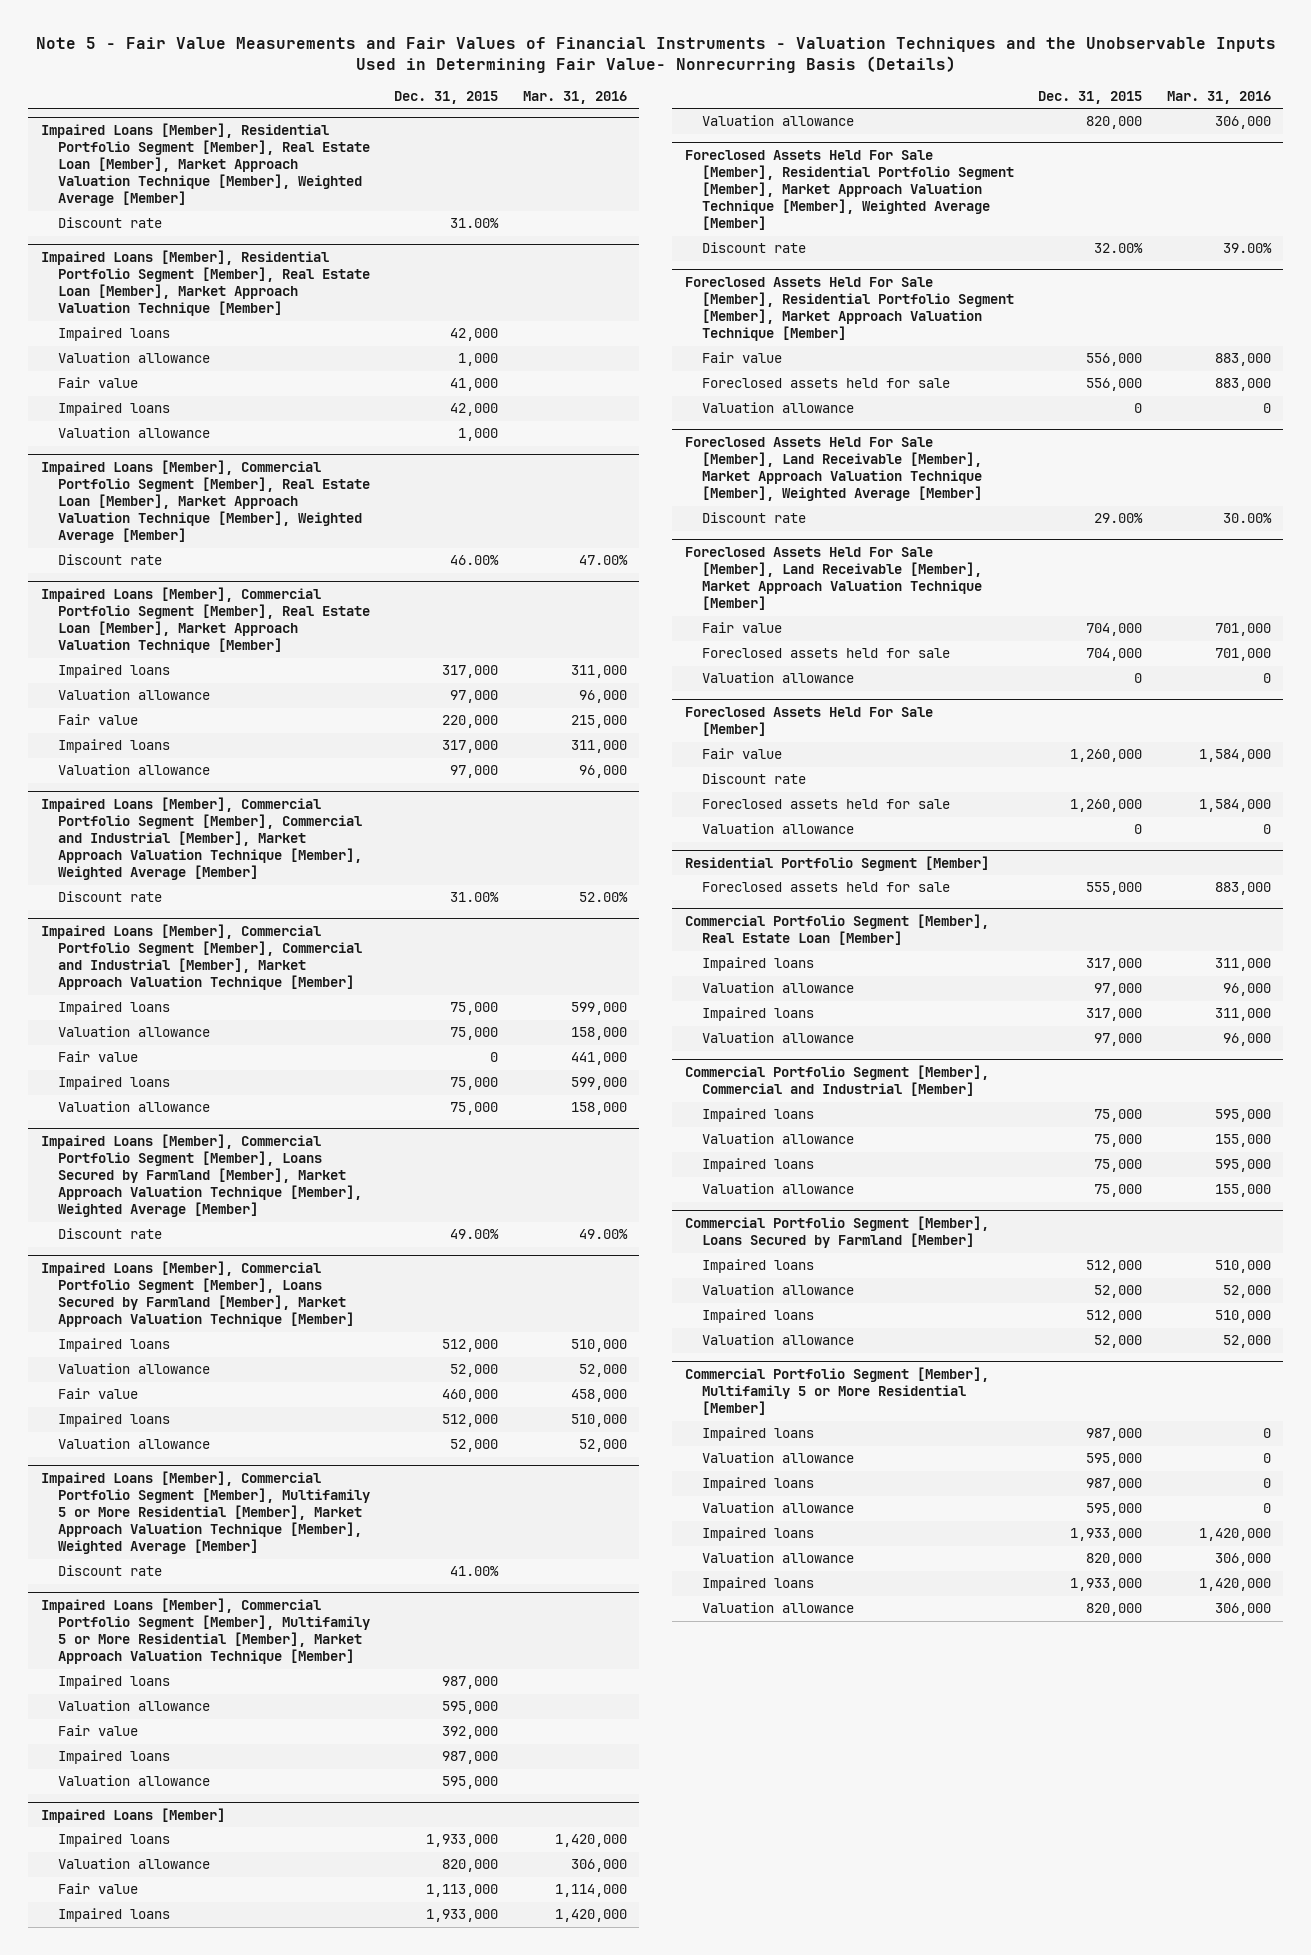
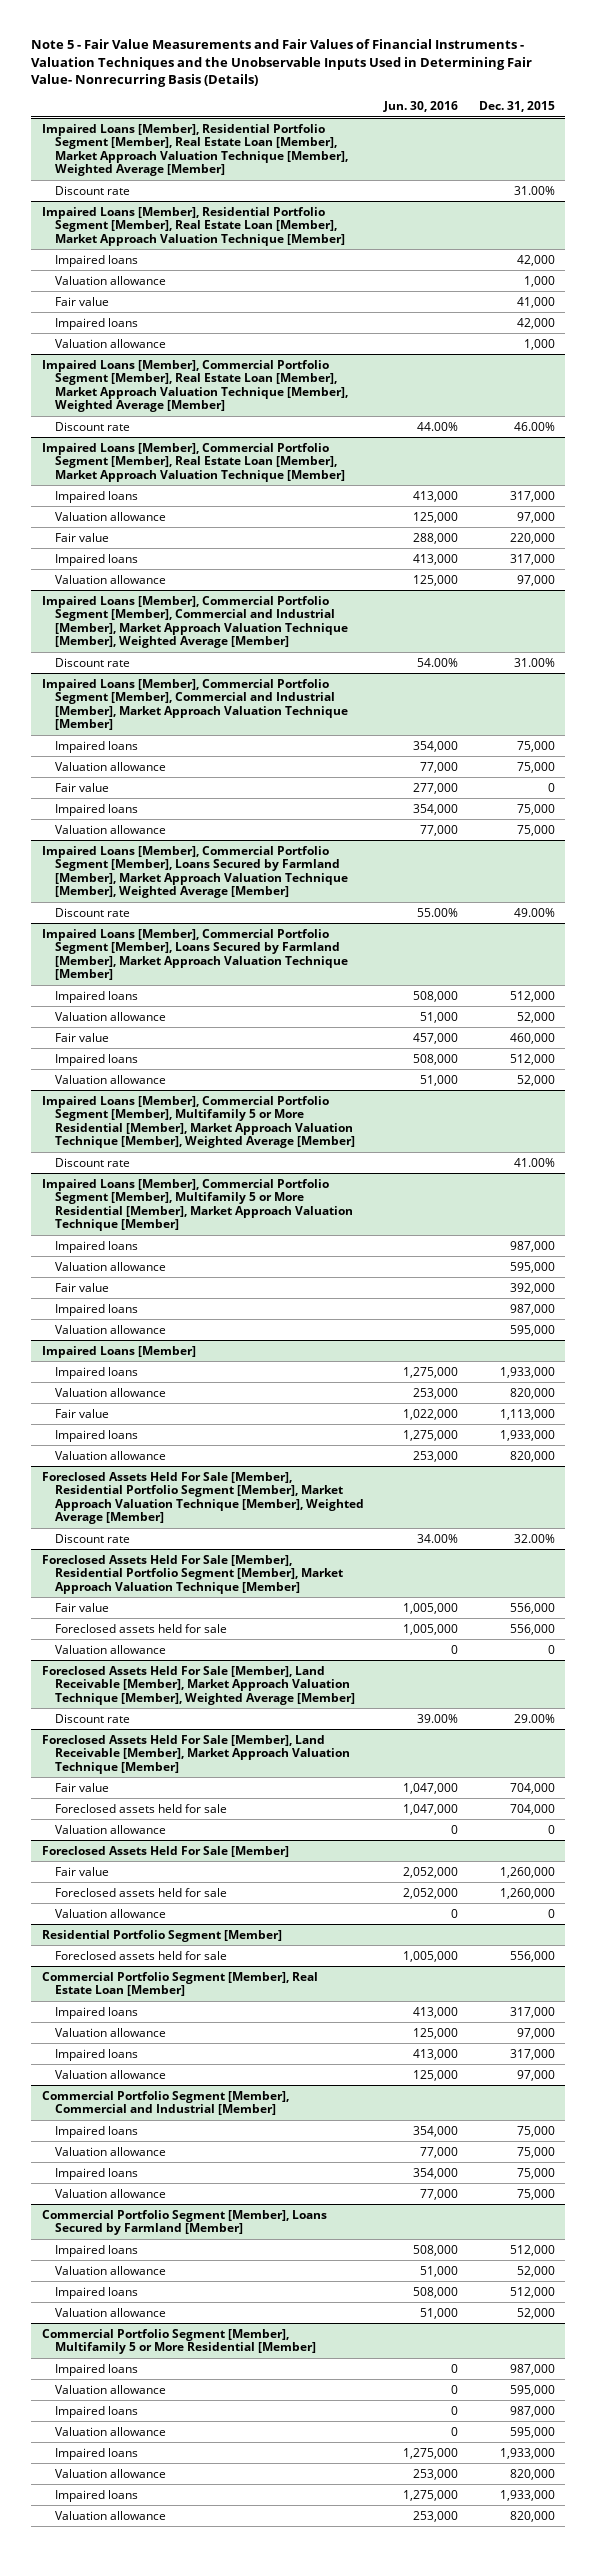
- | Dec. 31, 2015 | Mar. 31, 2016
+ | Jun. 30, 2016 | Dec. 31, 2015
@ Foreclosed Assets Held For Sale [Member]
- Discount rate
@ Residential Portfolio Segment [Member]
- Foreclosed assets held for sale | 555,000 | 883,000
+ Foreclosed assets held for sale | 1,005,000 | 556,000

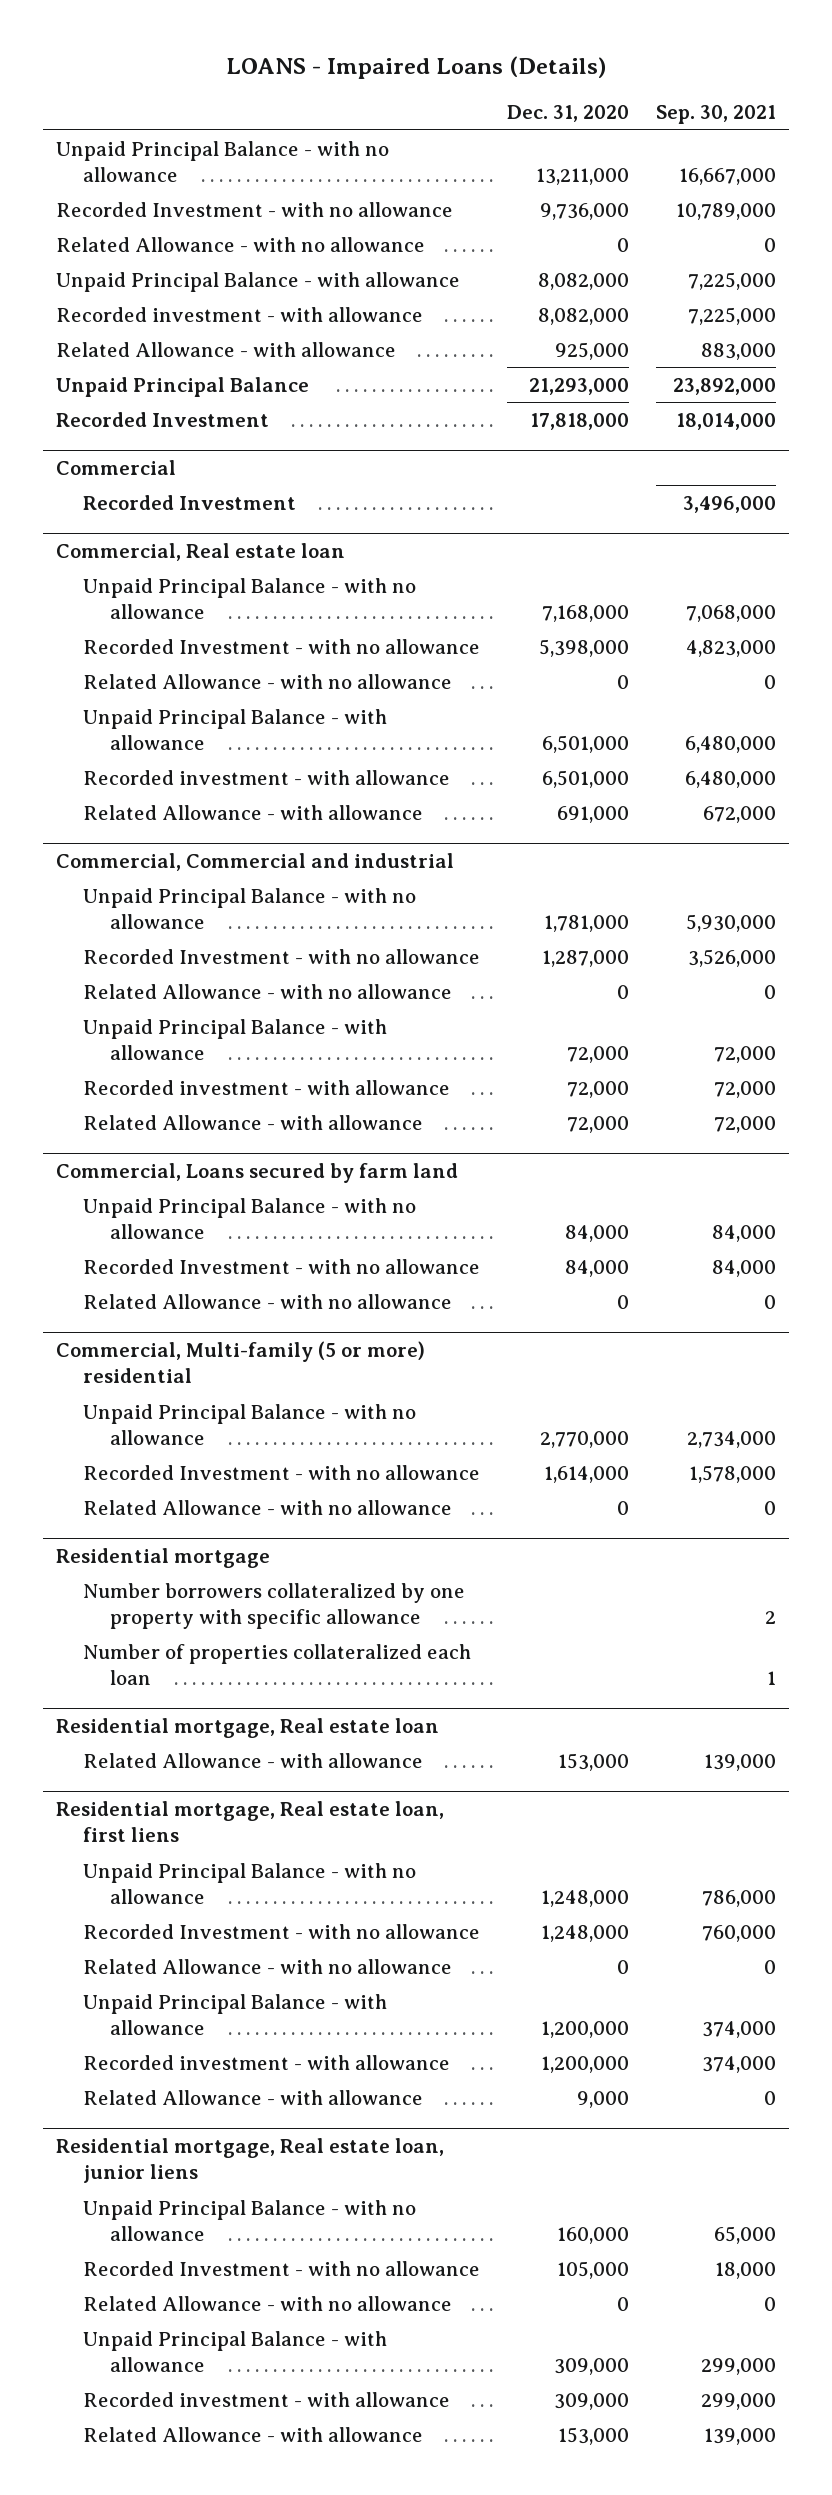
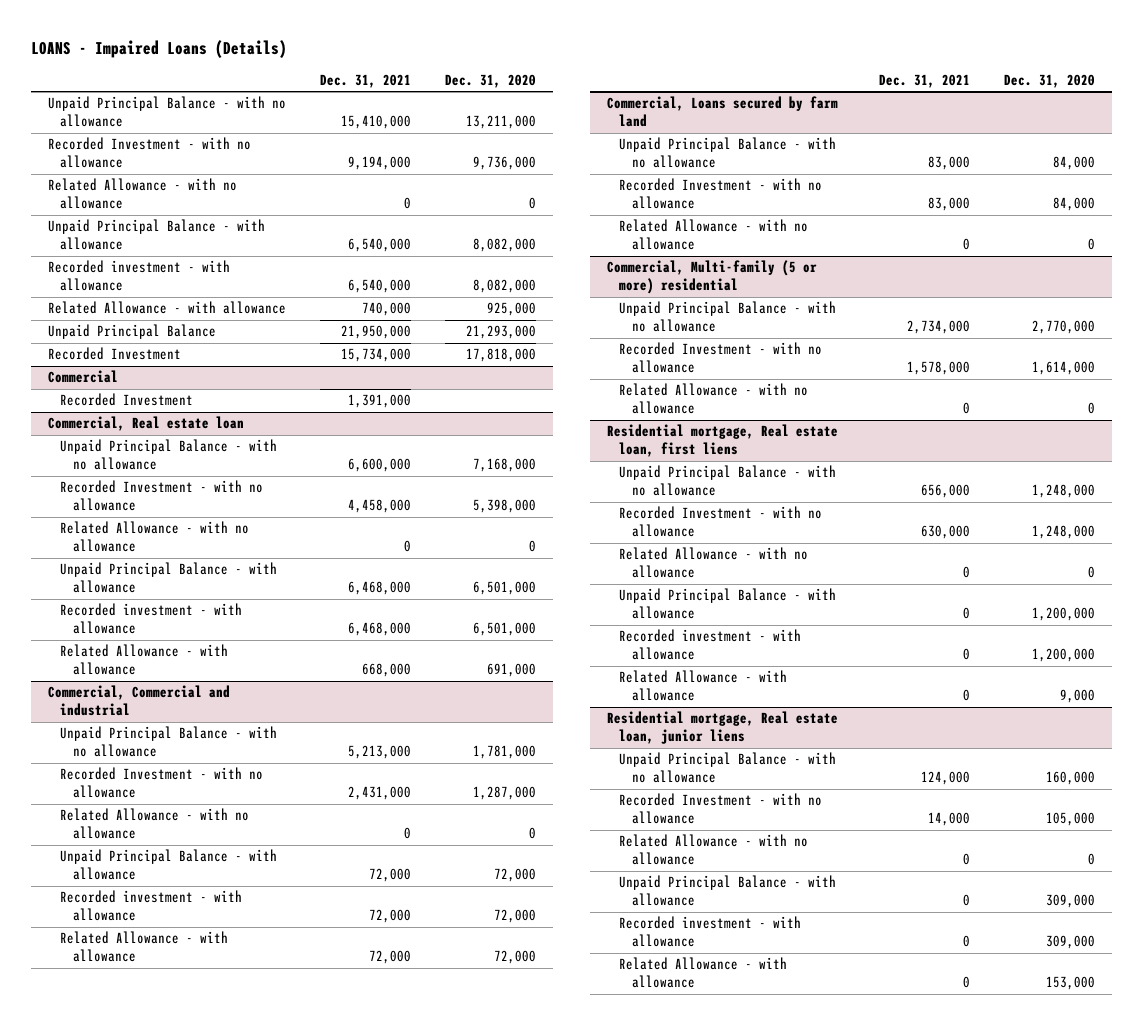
- | Dec. 31, 2020 | Sep. 30, 2021
+ | Dec. 31, 2021 | Dec. 31, 2020
- Residential mortgage
- Number borrowers collateralized by one property with specific allowance | | 2
- Number of properties collateralized each loan | | 1
- Residential mortgage, Real estate loan
- Related Allowance - with allowance | 153,000 | 139,000

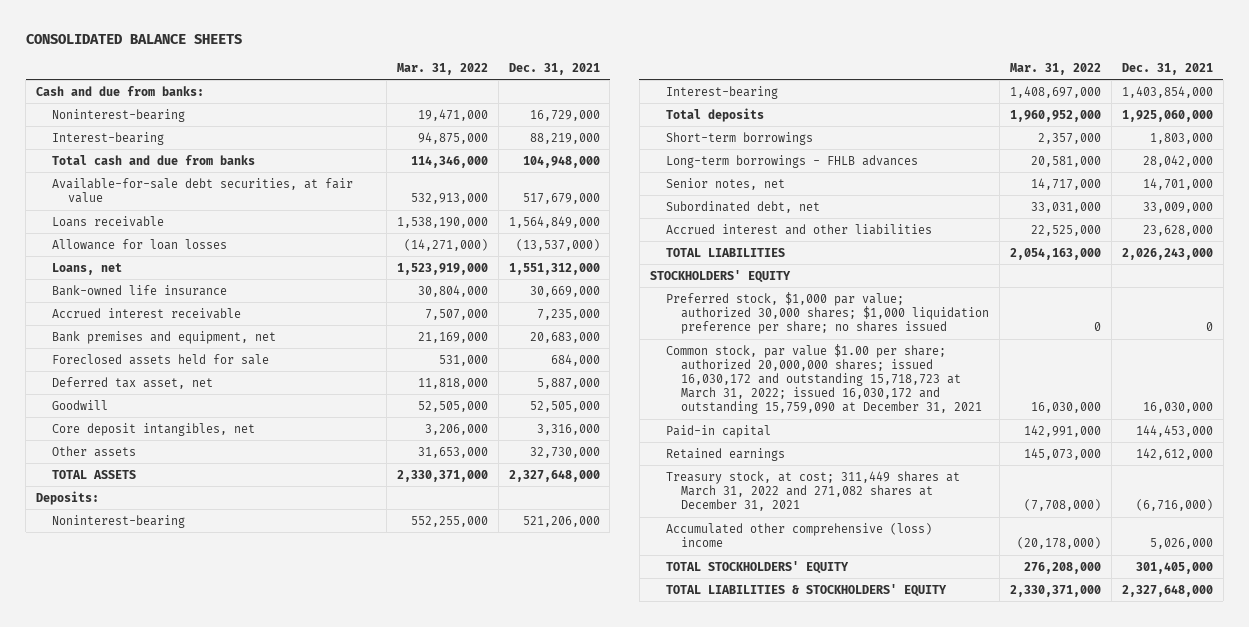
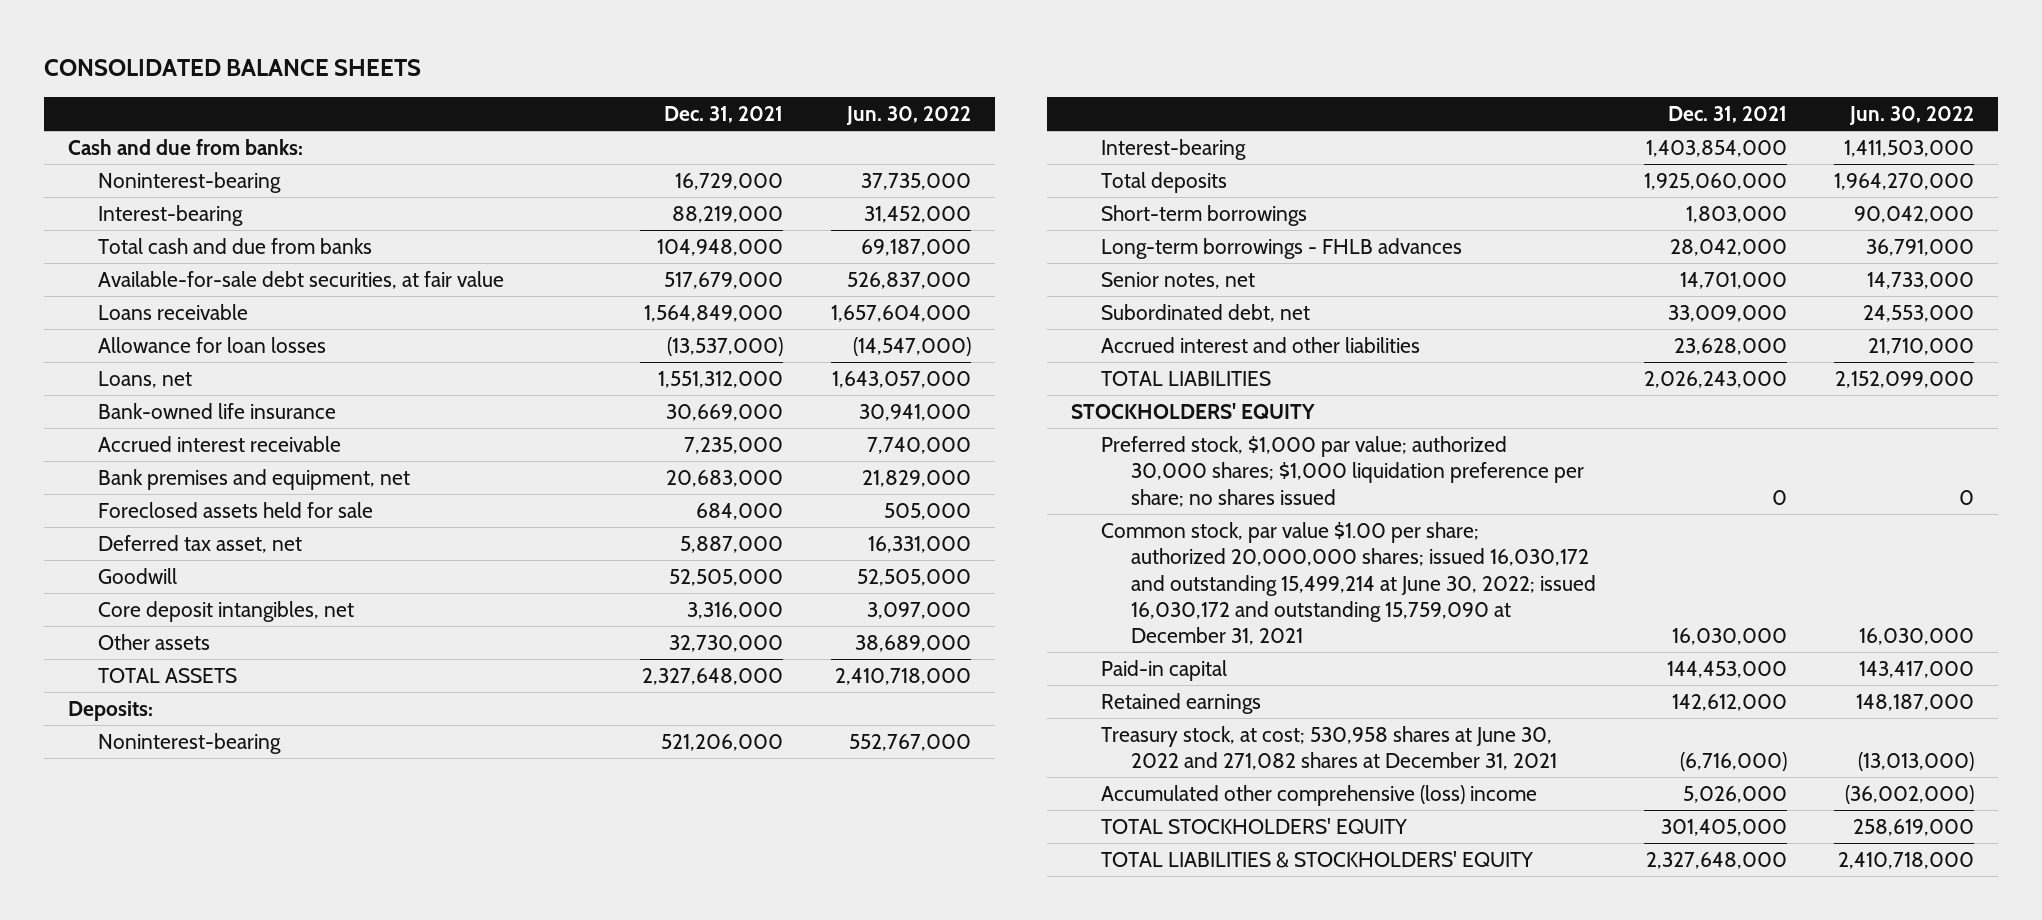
- | Mar. 31, 2022 | Dec. 31, 2021
+ | Dec. 31, 2021 | Jun. 30, 2022
- Common stock, par value $1.00 per share; authorized 20,000,000 shares; issued 16,030,172 and outstanding 15,718,723 at March 31, 2022; issued 16,030,172 and outstanding 15,759,090 at December 31, 2021 | 16,030,000 | 16,030,000
+ Common stock, par value $1.00 per share; authorized 20,000,000 shares; issued 16,030,172 and outstanding 15,499,214 at June 30, 2022; issued 16,030,172 and outstanding 15,759,090 at December 31, 2021 | 16,030,000 | 16,030,000
- Treasury stock, at cost; 311,449 shares at March 31, 2022 and 271,082 shares at December 31, 2021 | (7,708,000) | (6,716,000)
+ Treasury stock, at cost; 530,958 shares at June 30, 2022 and 271,082 shares at December 31, 2021 | (6,716,000) | (13,013,000)

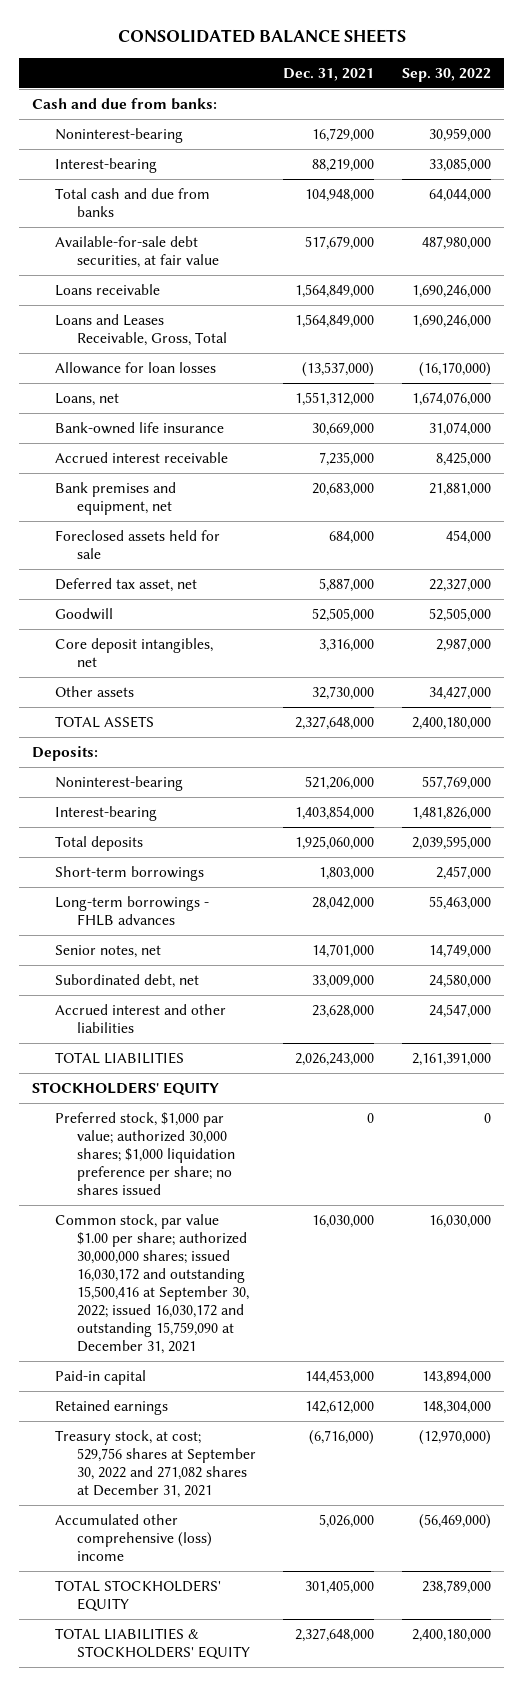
- | Dec. 31, 2021 | Jun. 30, 2022
+ | Dec. 31, 2021 | Sep. 30, 2022
+ Loans and Leases Receivable, Gross, Total | 1,564,849,000 | 1,690,246,000
- Common stock, par value $1.00 per share; authorized 20,000,000 shares; issued 16,030,172 and outstanding 15,499,214 at June 30, 2022; issued 16,030,172 and outstanding 15,759,090 at December 31, 2021 | 16,030,000 | 16,030,000
+ Common stock, par value $1.00 per share; authorized 30,000,000 shares; issued 16,030,172 and outstanding 15,500,416 at September 30, 2022; issued 16,030,172 and outstanding 15,759,090 at December 31, 2021 | 16,030,000 | 16,030,000
- Treasury stock, at cost; 530,958 shares at June 30, 2022 and 271,082 shares at December 31, 2021 | (6,716,000) | (13,013,000)
+ Treasury stock, at cost; 529,756 shares at September 30, 2022 and 271,082 shares at December 31, 2021 | (6,716,000) | (12,970,000)

